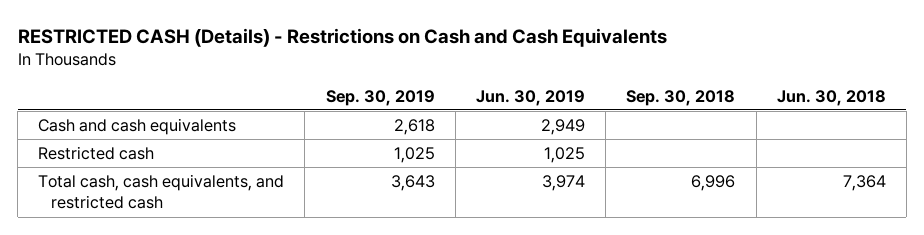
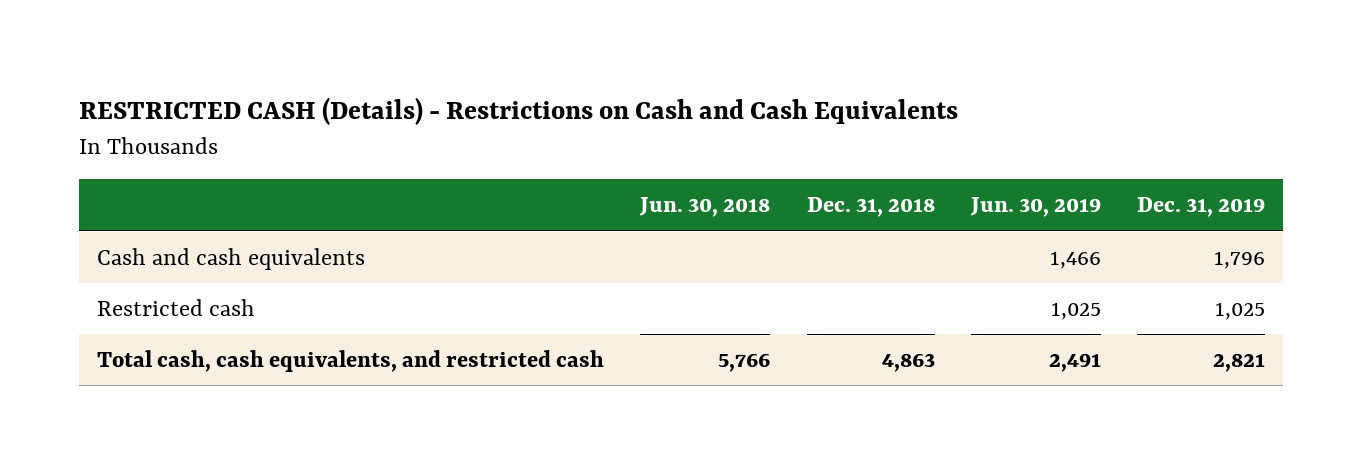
- | Sep. 30, 2019 | Jun. 30, 2019 | Sep. 30, 2018 | Jun. 30, 2018
+ | Jun. 30, 2018 | Dec. 31, 2018 | Jun. 30, 2019 | Dec. 31, 2019
- Cash and cash equivalents | 2,618 | 2,949 | |
+ Cash and cash equivalents | | | 1,466 | 1,796
- Total cash, cash equivalents, and restricted cash | 3,643 | 3,974 | 6,996 | 7,364
+ Total cash, cash equivalents, and restricted cash | 5,766 | 4,863 | 2,491 | 2,821

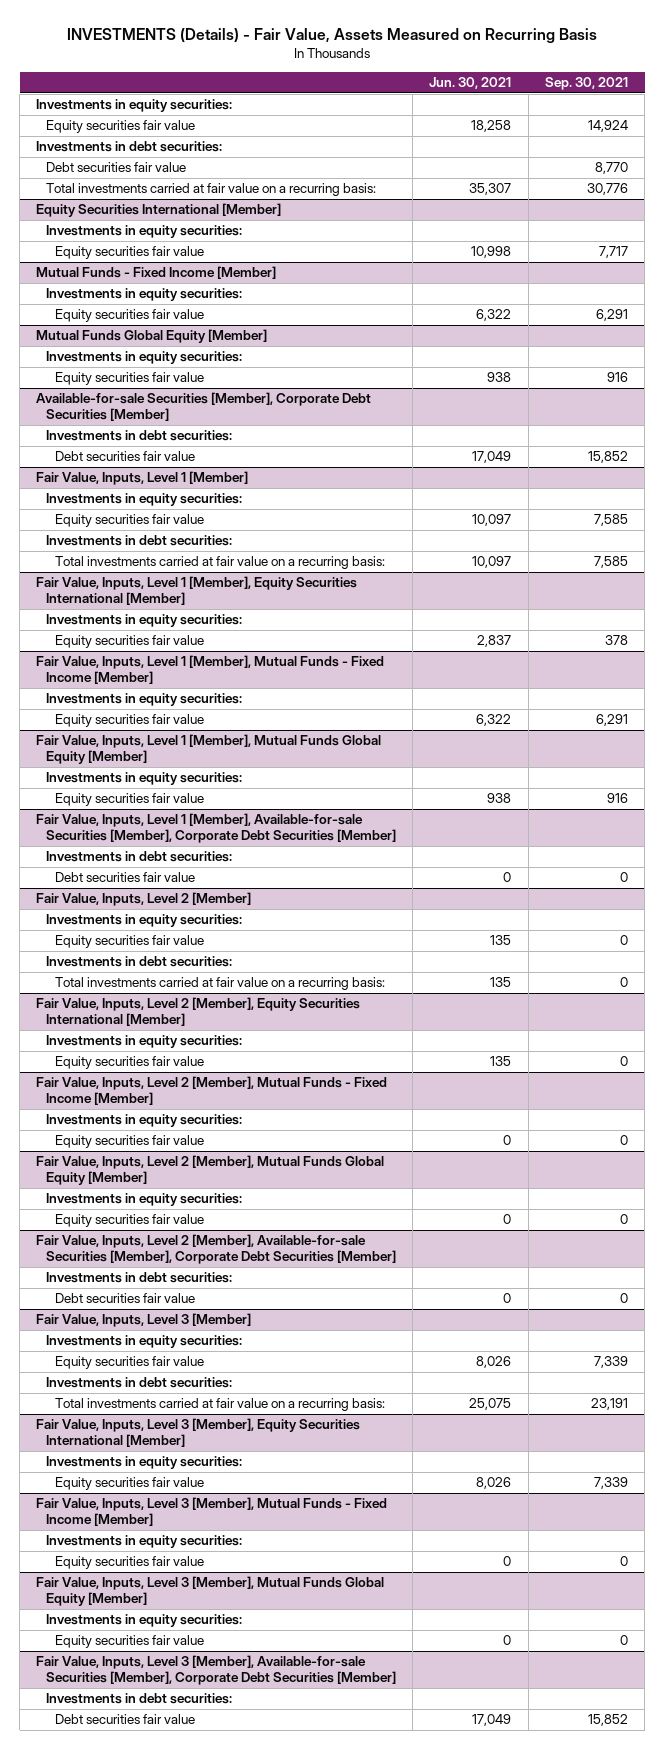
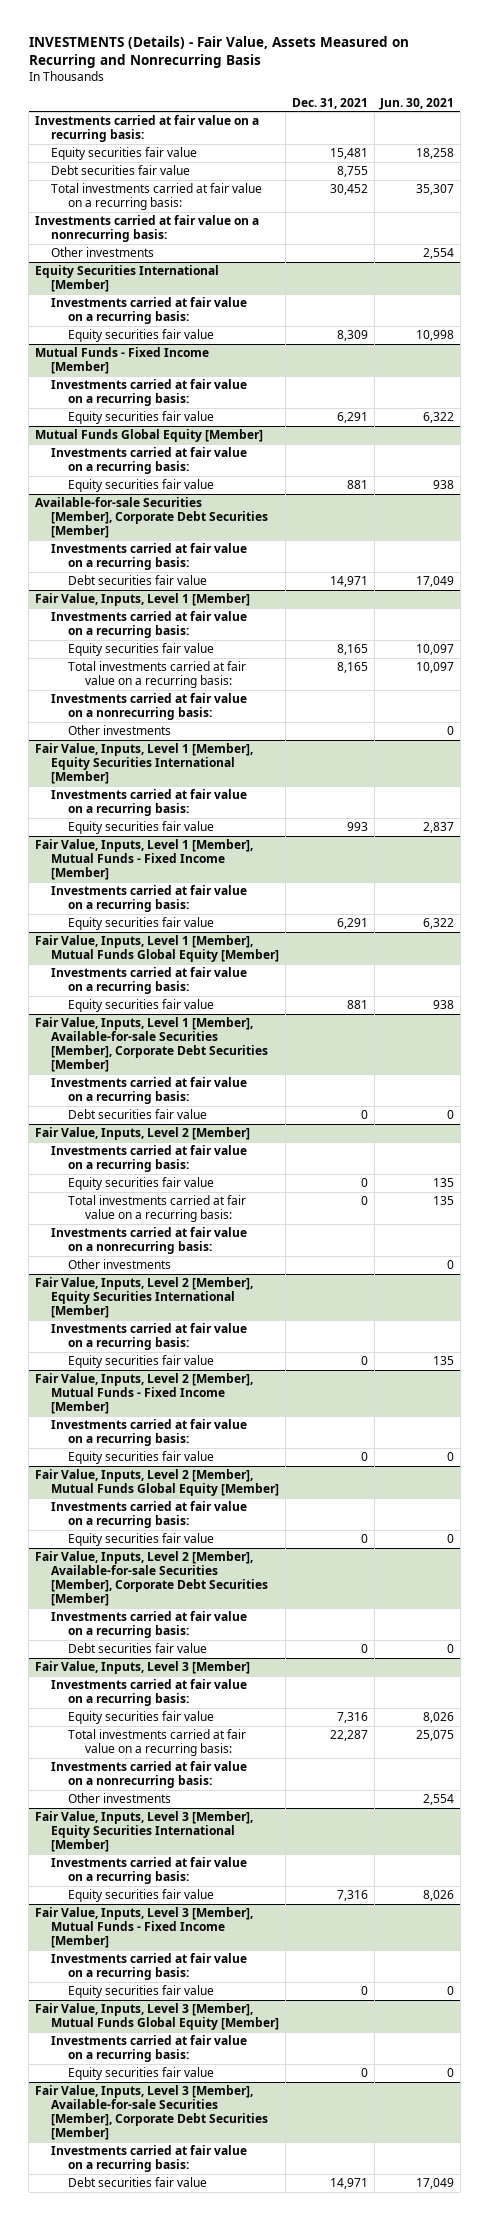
- INVESTMENTS (Details) - Fair Value, Assets Measured on Recurring Basis
+ INVESTMENTS (Details) - Fair Value, Assets Measured on Recurring and Nonrecurring Basis
- | Jun. 30, 2021 | Sep. 30, 2021
+ | Dec. 31, 2021 | Jun. 30, 2021
- Investments in equity securities:
+ Investments carried at fair value on a recurring basis:
- Investments in debt securities:
+ Investments carried at fair value on a nonrecurring basis:
+ Other investments | | 2,554
@ Equity Securities International [Member]
- Investments in equity securities:
+ Investments carried at fair value on a recurring basis:
@ Mutual Funds - Fixed Income [Member]
- Investments in equity securities:
+ Investments carried at fair value on a recurring basis:
@ Mutual Funds Global Equity [Member]
- Investments in equity securities:
+ Investments carried at fair value on a recurring basis:
@ Available-for-sale Securities [Member], Corporate Debt Securities [Member]
- Investments in debt securities:
+ Investments carried at fair value on a recurring basis:
@ Fair Value, Inputs, Level 1 [Member]
- Investments in equity securities:
+ Investments carried at fair value on a recurring basis:
- Investments in debt securities:
+ Investments carried at fair value on a nonrecurring basis:
+ Other investments | | 0
@ Fair Value, Inputs, Level 1 [Member], Equity Securities International [Member]
- Investments in equity securities:
+ Investments carried at fair value on a recurring basis:
@ Fair Value, Inputs, Level 1 [Member], Mutual Funds - Fixed Income [Member]
- Investments in equity securities:
+ Investments carried at fair value on a recurring basis:
@ Fair Value, Inputs, Level 1 [Member], Mutual Funds Global Equity [Member]
- Investments in equity securities:
+ Investments carried at fair value on a recurring basis:
@ Fair Value, Inputs, Level 1 [Member], Available-for-sale Securities [Member], Corporate Debt Securities [Member]
- Investments in debt securities:
+ Investments carried at fair value on a recurring basis:
@ Fair Value, Inputs, Level 2 [Member]
- Investments in equity securities:
+ Investments carried at fair value on a recurring basis:
- Investments in debt securities:
+ Investments carried at fair value on a nonrecurring basis:
+ Other investments | | 0
@ Fair Value, Inputs, Level 2 [Member], Equity Securities International [Member]
- Investments in equity securities:
+ Investments carried at fair value on a recurring basis:
@ Fair Value, Inputs, Level 2 [Member], Mutual Funds - Fixed Income [Member]
- Investments in equity securities:
+ Investments carried at fair value on a recurring basis:
@ Fair Value, Inputs, Level 2 [Member], Mutual Funds Global Equity [Member]
- Investments in equity securities:
+ Investments carried at fair value on a recurring basis:
@ Fair Value, Inputs, Level 2 [Member], Available-for-sale Securities [Member], Corporate Debt Securities [Member]
- Investments in debt securities:
+ Investments carried at fair value on a recurring basis:
@ Fair Value, Inputs, Level 3 [Member]
- Investments in equity securities:
+ Investments carried at fair value on a recurring basis:
- Investments in debt securities:
+ Investments carried at fair value on a nonrecurring basis:
+ Other investments | | 2,554
@ Fair Value, Inputs, Level 3 [Member], Equity Securities International [Member]
- Investments in equity securities:
+ Investments carried at fair value on a recurring basis:
@ Fair Value, Inputs, Level 3 [Member], Mutual Funds - Fixed Income [Member]
- Investments in equity securities:
+ Investments carried at fair value on a recurring basis:
@ Fair Value, Inputs, Level 3 [Member], Mutual Funds Global Equity [Member]
- Investments in equity securities:
+ Investments carried at fair value on a recurring basis:
@ Fair Value, Inputs, Level 3 [Member], Available-for-sale Securities [Member], Corporate Debt Securities [Member]
- Investments in debt securities:
+ Investments carried at fair value on a recurring basis:

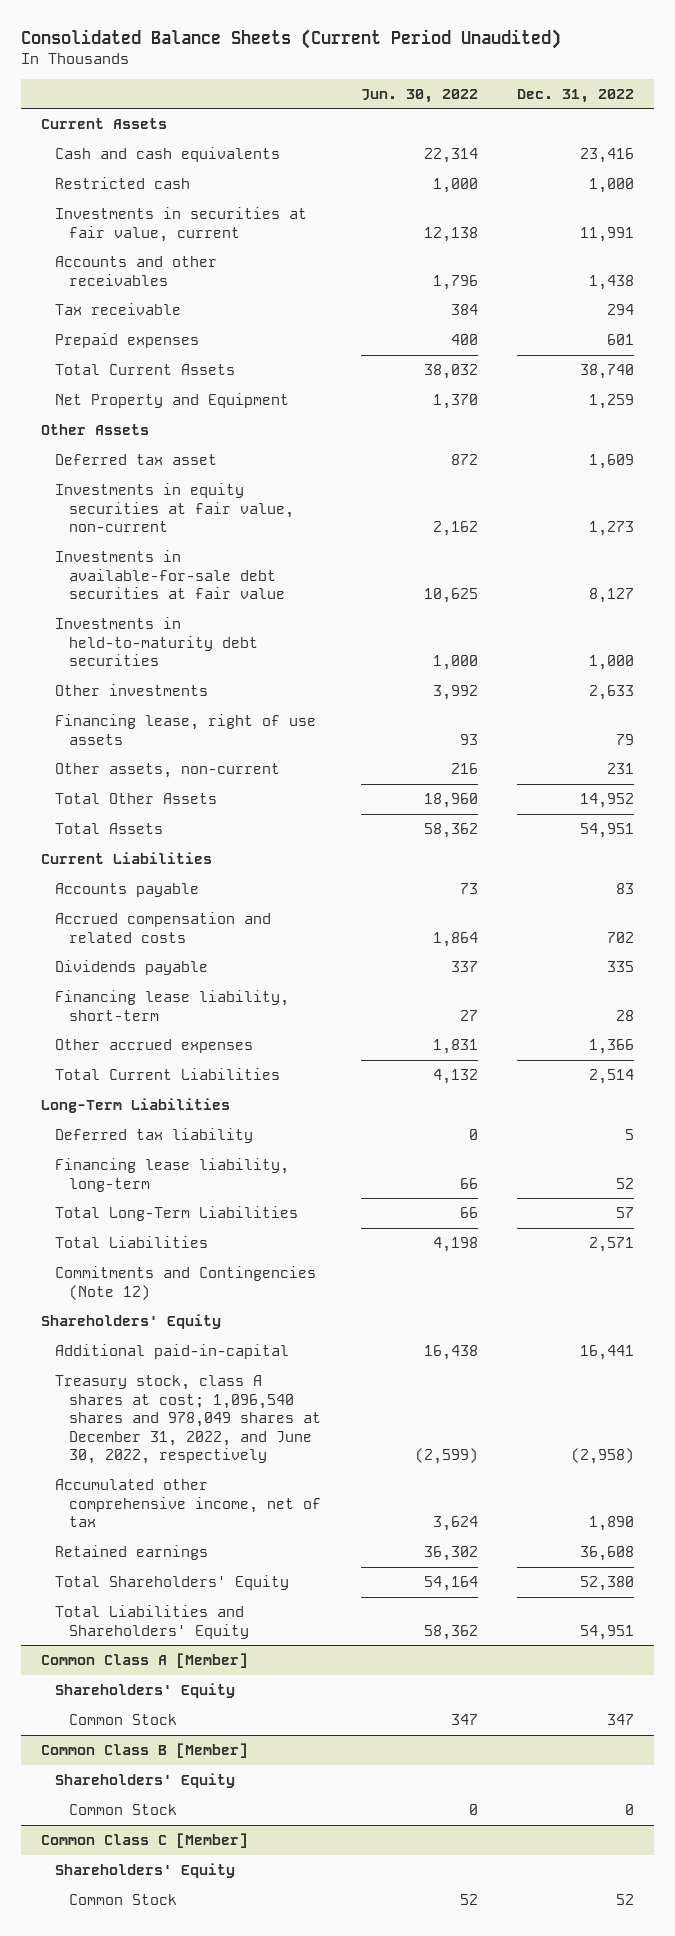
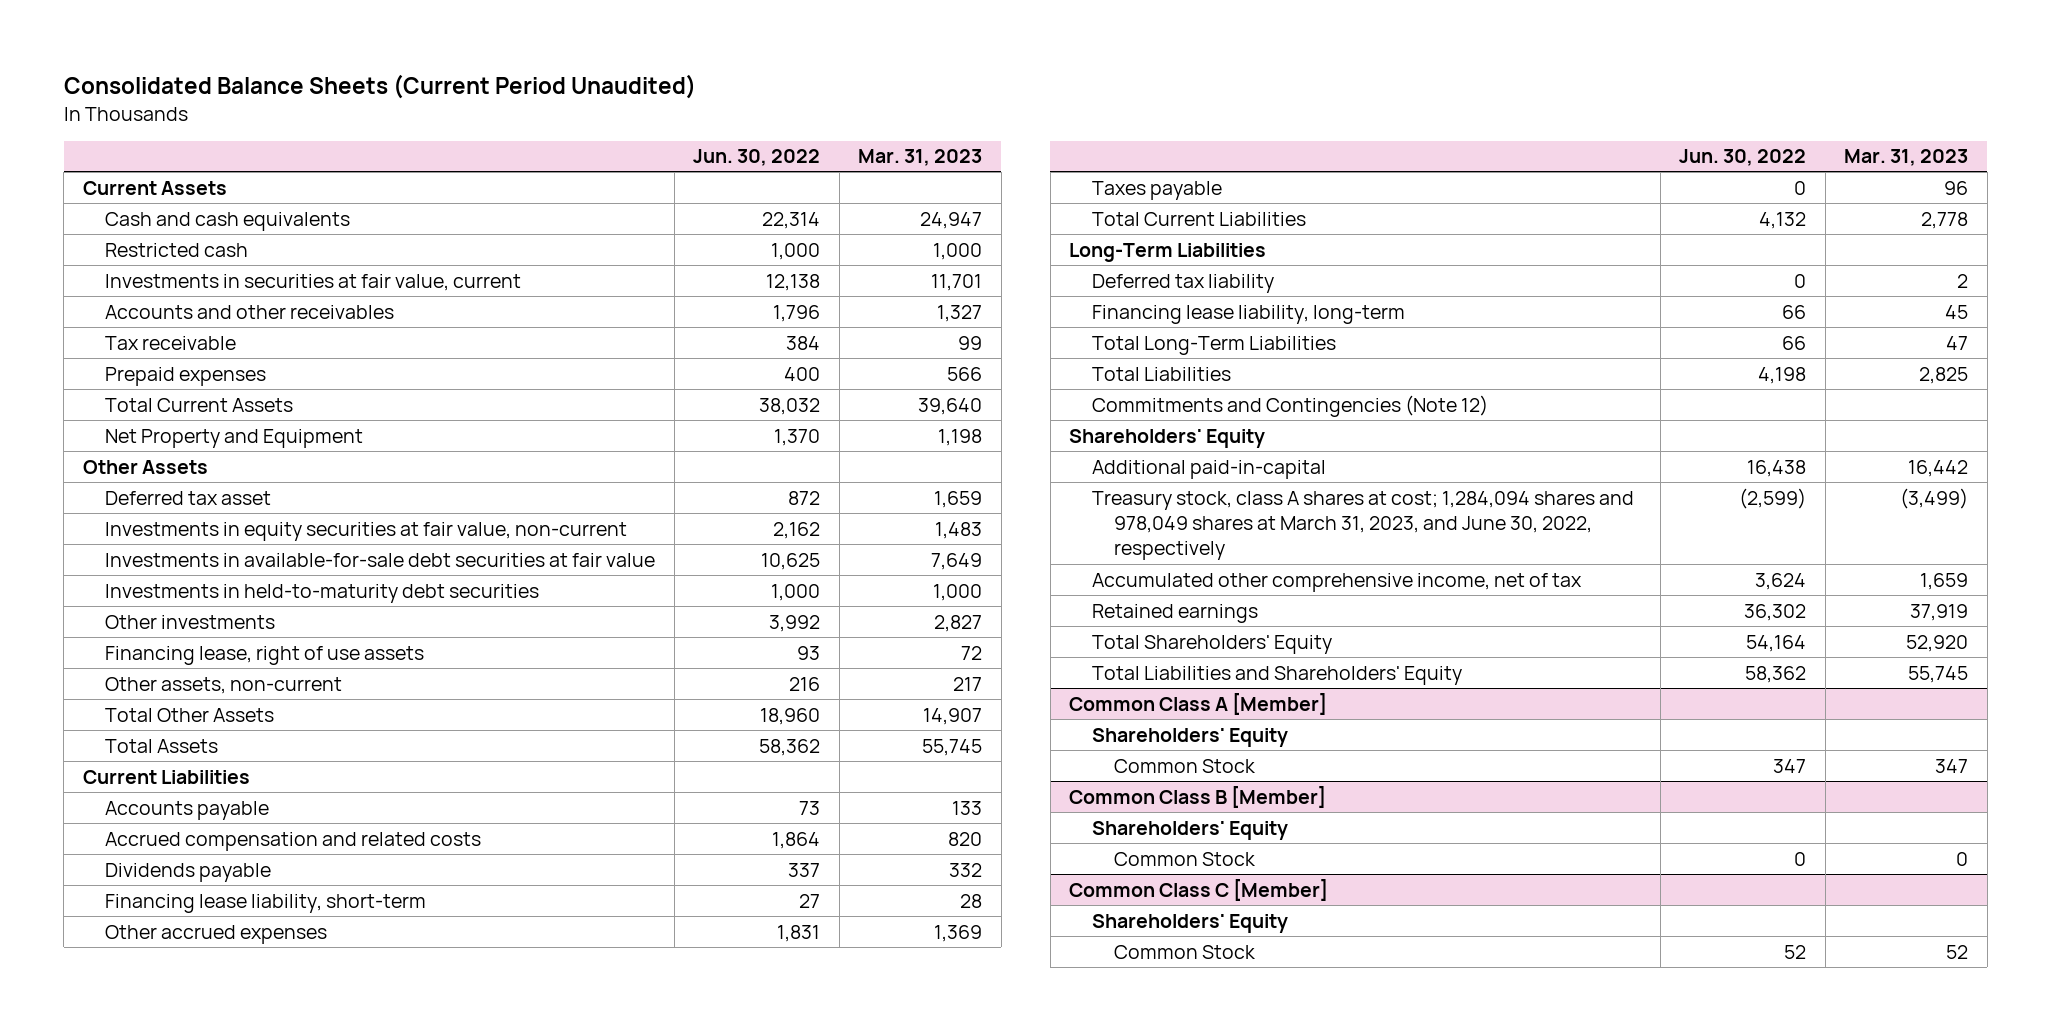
- | Jun. 30, 2022 | Dec. 31, 2022
+ | Jun. 30, 2022 | Mar. 31, 2023
+ Taxes payable | 0 | 96
- Treasury stock, class A shares at cost; 1,096,540 shares and 978,049 shares at December 31, 2022, and June 30, 2022, respectively | (2,599) | (2,958)
+ Treasury stock, class A shares at cost; 1,284,094 shares and 978,049 shares at March 31, 2023, and June 30, 2022, respectively | (2,599) | (3,499)

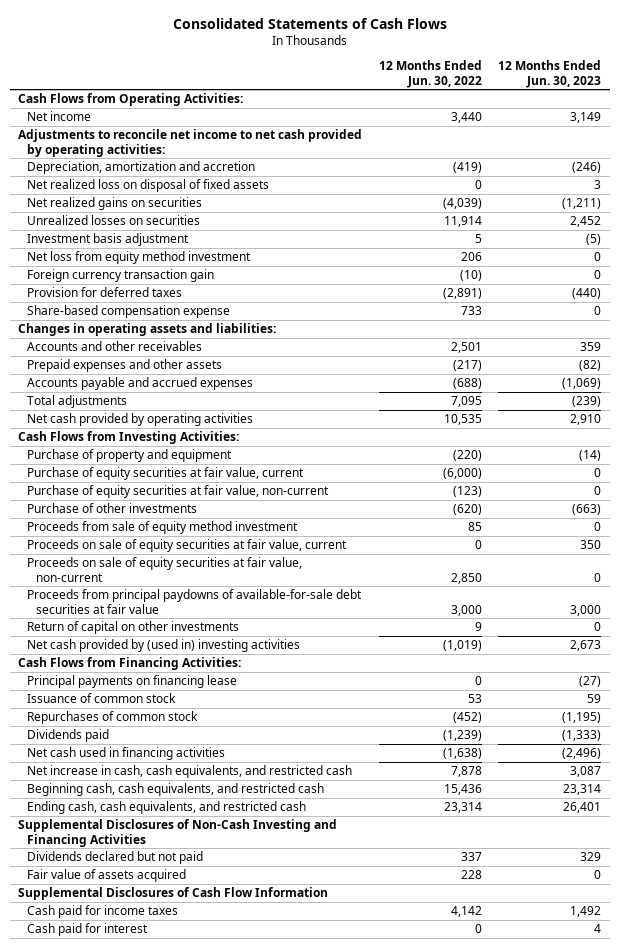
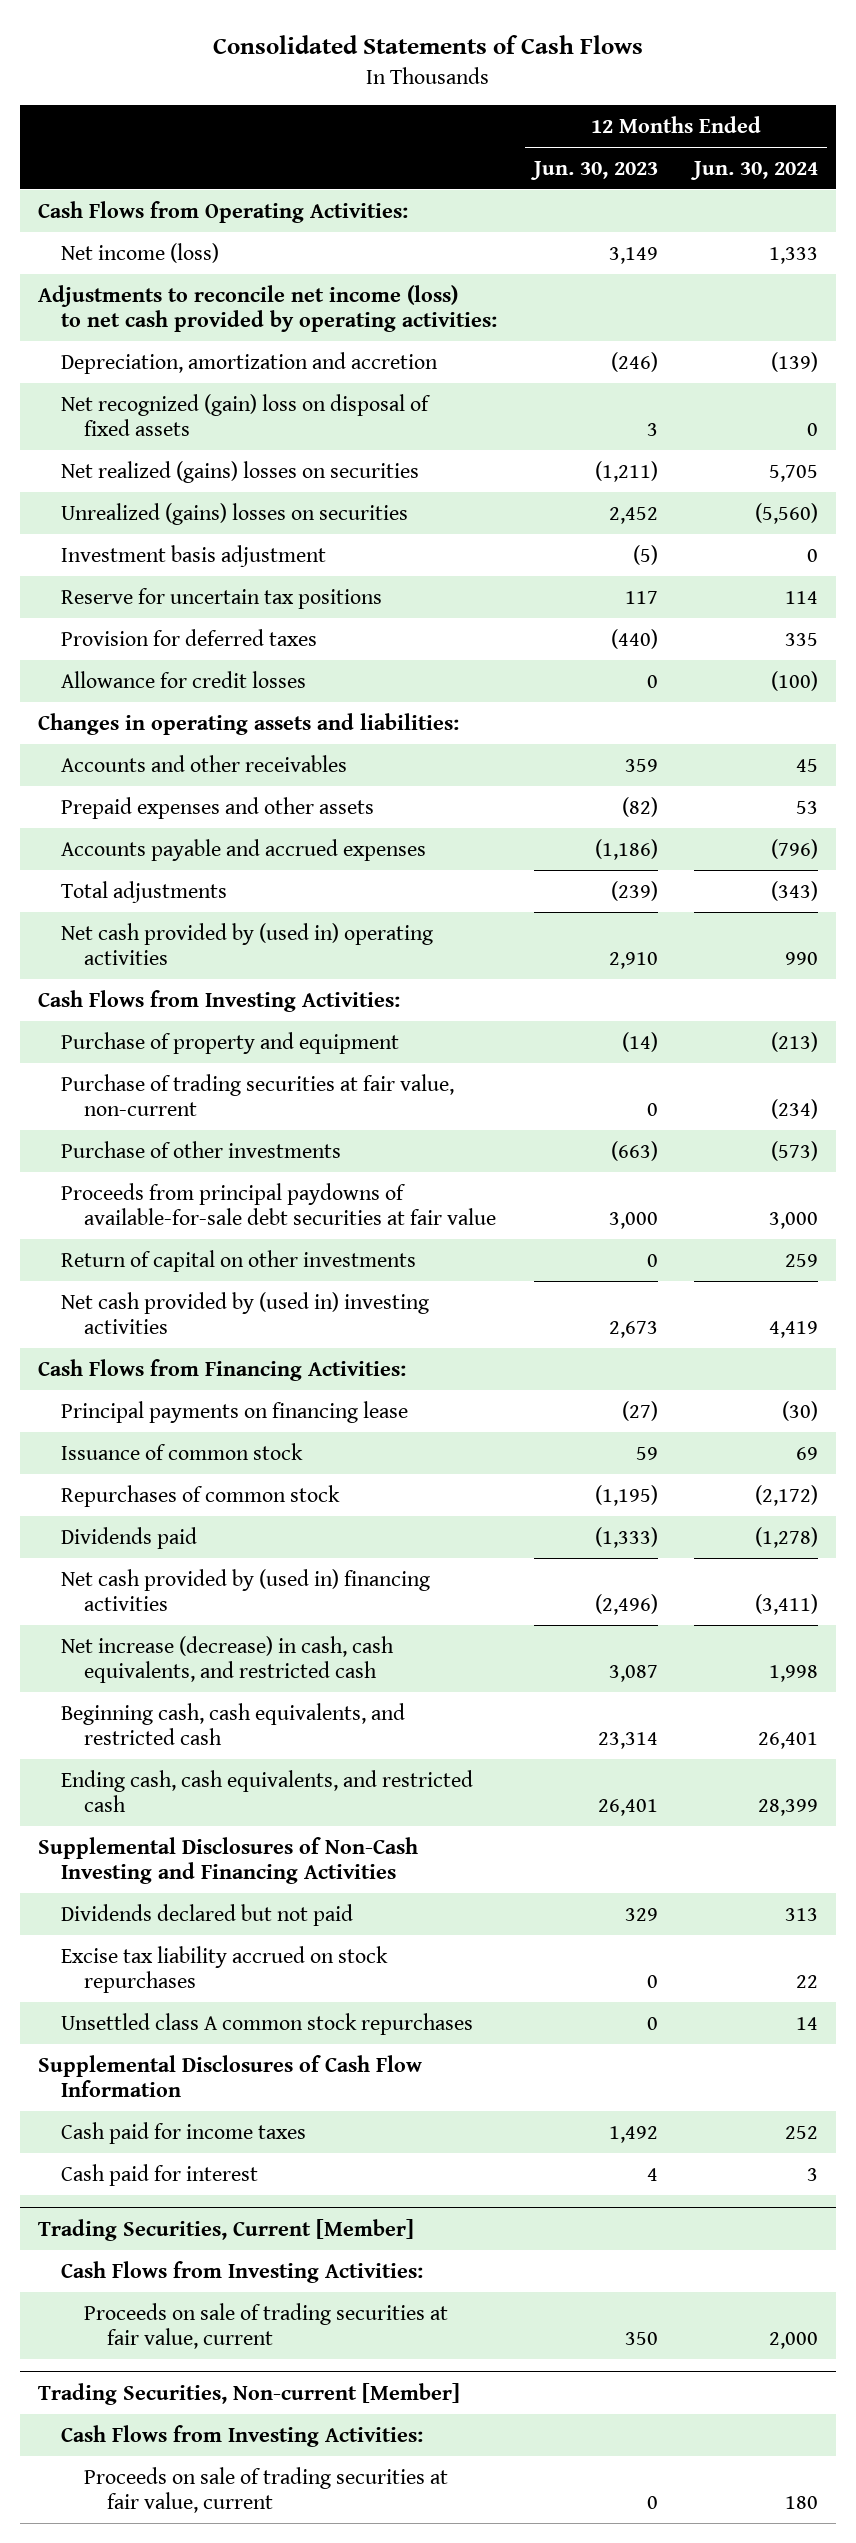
- | 12 Months Ended Jun. 30, 2022 | 12 Months Ended Jun. 30, 2023
+ | 12 Months Ended Jun. 30, 2023 | 12 Months Ended Jun. 30, 2024
- Net income | 3,440 | 3,149
- Adjustments to reconcile net income to net cash provided by operating activities:
+ Net income (loss) | 3,149 | 1,333
+ Adjustments to reconcile net income (loss) to net cash provided by operating activities:
- Net realized loss on disposal of fixed assets | 0 | 3
- Net realized gains on securities | (4,039) | (1,211)
- Unrealized losses on securities | 11,914 | 2,452
+ Net recognized (gain) loss on disposal of fixed assets | 3 | 0
+ Net realized (gains) losses on securities | (1,211) | 5,705
+ Unrealized (gains) losses on securities | 2,452 | (5,560)
- Net loss from equity method investment | 206 | 0
- Foreign currency transaction gain | (10) | 0
+ Reserve for uncertain tax positions | 117 | 114
- Share-based compensation expense | 733 | 0
+ Allowance for credit losses | 0 | (100)
- Accounts payable and accrued expenses | (688) | (1,069)
+ Accounts payable and accrued expenses | (1,186) | (796)
- Net cash provided by operating activities | 10,535 | 2,910
+ Net cash provided by (used in) operating activities | 2,910 | 990
- Purchase of equity securities at fair value, current | (6,000) | 0
- Purchase of equity securities at fair value, non-current | (123) | 0
+ Purchase of trading securities at fair value, non-current | 0 | (234)
- Proceeds from sale of equity method investment | 85 | 0
- Proceeds on sale of equity securities at fair value, current | 0 | 350
- Proceeds on sale of equity securities at fair value, non-current | 2,850 | 0
- Net cash used in financing activities | (1,638) | (2,496)
- Net increase in cash, cash equivalents, and restricted cash | 7,878 | 3,087
+ Net cash provided by (used in) financing activities | (2,496) | (3,411)
+ Net increase (decrease) in cash, cash equivalents, and restricted cash | 3,087 | 1,998
- Fair value of assets acquired | 228 | 0
+ Excise tax liability accrued on stock repurchases | 0 | 22
+ Unsettled class A common stock repurchases | 0 | 14
+ Trading Securities, Current [Member]
+ Cash Flows from Investing Activities:
+ Proceeds on sale of trading securities at fair value, current | 350 | 2,000
+ Trading Securities, Non-current [Member]
+ Cash Flows from Investing Activities:
+ Proceeds on sale of trading securities at fair value, current | 0 | 180

